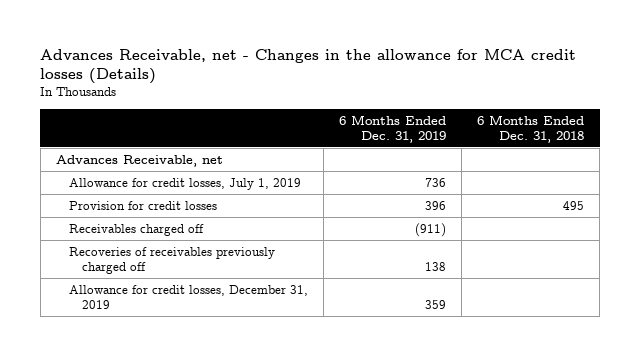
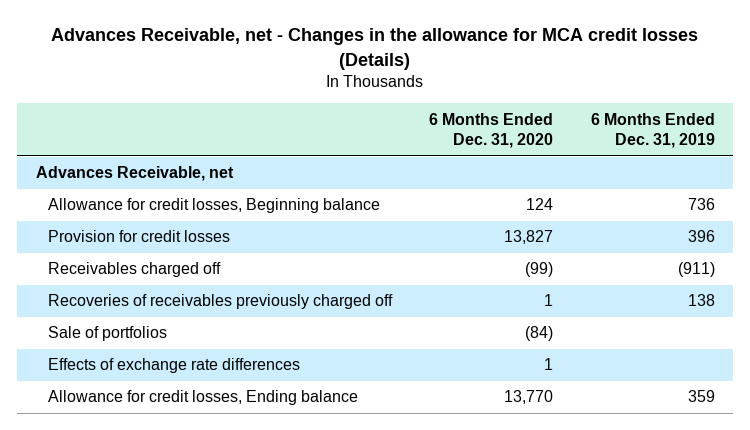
- | 6 Months Ended Dec. 31, 2019 | 6 Months Ended Dec. 31, 2018
+ | 6 Months Ended Dec. 31, 2020 | 6 Months Ended Dec. 31, 2019
- Allowance for credit losses, July 1, 2019 | 736 |
+ Allowance for credit losses, Beginning balance | 124 | 736
- Allowance for credit losses, December 31, 2019 | 359 |
+ Sale of portfolios | (84) |
+ Effects of exchange rate differences | 1 |
+ Allowance for credit losses, Ending balance | 13,770 | 359

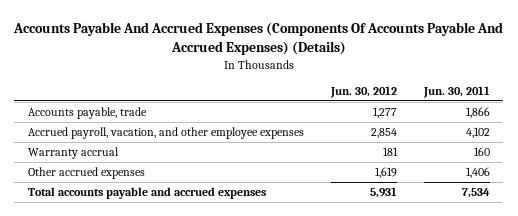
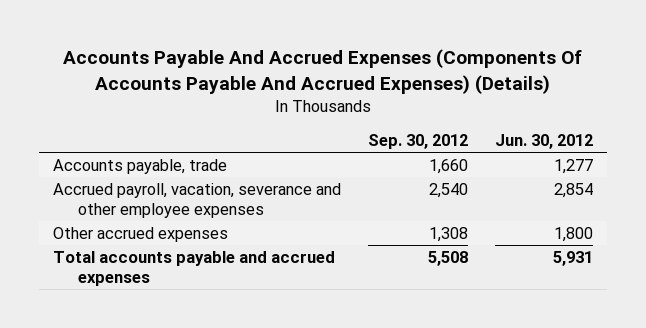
- | Jun. 30, 2012 | Jun. 30, 2011
+ | Sep. 30, 2012 | Jun. 30, 2012
- Accrued payroll, vacation, and other employee expenses | 2,854 | 4,102
- Warranty accrual | 181 | 160
- Other accrued expenses | 1,619 | 1,406
+ Accrued payroll, vacation, severance and other employee expenses | 2,540 | 2,854
+ Other accrued expenses | 1,308 | 1,800

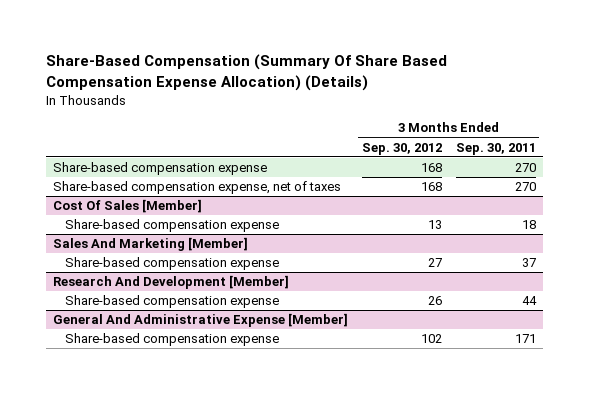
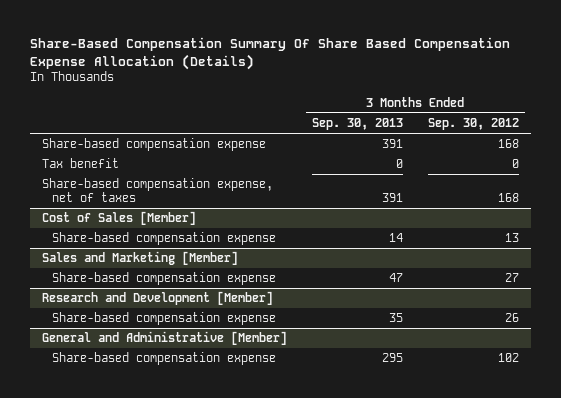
- Share-Based Compensation (Summary Of Share Based Compensation Expense Allocation) (Details)
+ Share-Based Compensation Summary Of Share Based Compensation Expense Allocation (Details)
- | 3 Months Ended Sep. 30, 2012 | 3 Months Ended Sep. 30, 2011
+ | 3 Months Ended Sep. 30, 2013 | 3 Months Ended Sep. 30, 2012
+ Tax benefit | 0 | 0
- Cost Of Sales [Member]
+ Cost of Sales [Member]
- Sales And Marketing [Member]
+ Sales and Marketing [Member]
- Research And Development [Member]
+ Research and Development [Member]
- General And Administrative Expense [Member]
+ General and Administrative [Member]

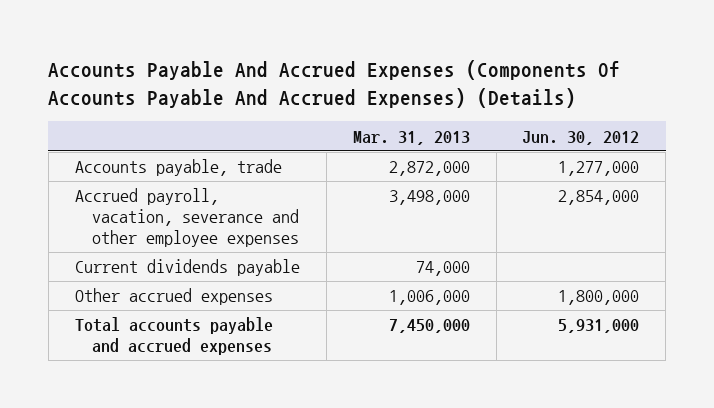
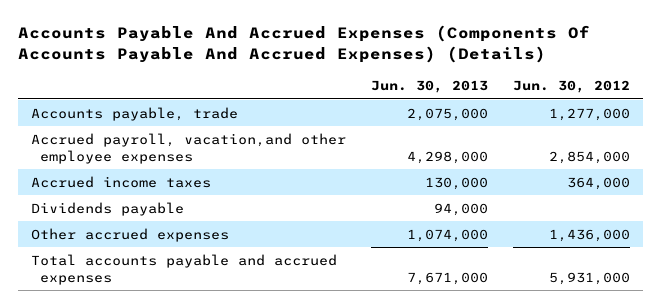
- | Mar. 31, 2013 | Jun. 30, 2012
+ | Jun. 30, 2013 | Jun. 30, 2012
- Accrued payroll, vacation, severance and other employee expenses | 3,498,000 | 2,854,000
- Current dividends payable | 74,000 |
- Other accrued expenses | 1,006,000 | 1,800,000
+ Accrued payroll, vacation,and other employee expenses | 4,298,000 | 2,854,000
+ Accrued income taxes | 130,000 | 364,000
+ Dividends payable | 94,000 |
+ Other accrued expenses | 1,074,000 | 1,436,000

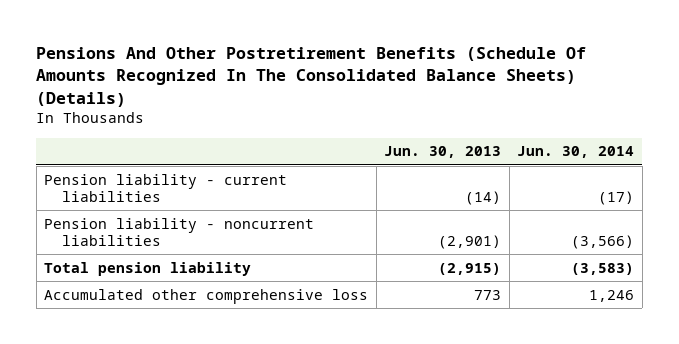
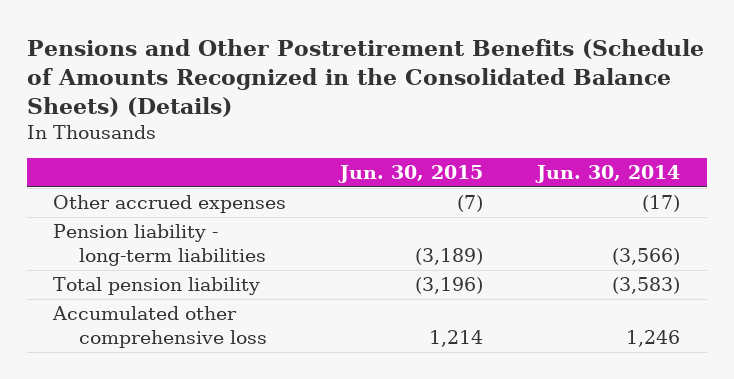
- Pensions And Other Postretirement Benefits (Schedule Of Amounts Recognized In The Consolidated Balance Sheets) (Details)
+ Pensions and Other Postretirement Benefits (Schedule of Amounts Recognized in the Consolidated Balance Sheets) (Details)
- | Jun. 30, 2013 | Jun. 30, 2014
+ | Jun. 30, 2015 | Jun. 30, 2014
- Pension liability - current liabilities | (14) | (17)
- Pension liability - noncurrent liabilities | (2,901) | (3,566)
+ Other accrued expenses | (7) | (17)
+ Pension liability - long-term liabilities | (3,189) | (3,566)

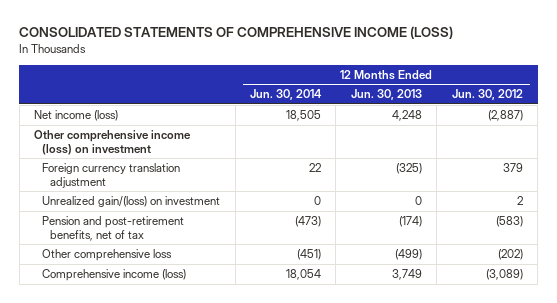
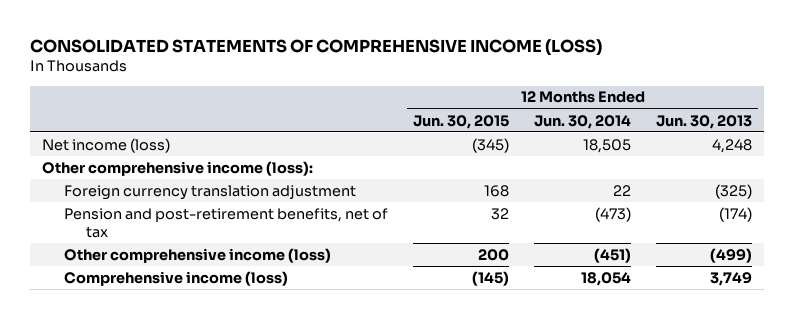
- | 12 Months Ended Jun. 30, 2014 | 12 Months Ended Jun. 30, 2013 | 12 Months Ended Jun. 30, 2012
+ | 12 Months Ended Jun. 30, 2015 | 12 Months Ended Jun. 30, 2014 | 12 Months Ended Jun. 30, 2013
- Other comprehensive income (loss) on investment
+ Other comprehensive income (loss):
- Unrealized gain/(loss) on investment | 0 | 0 | 2
- Other comprehensive loss | (451) | (499) | (202)
+ Other comprehensive income (loss) | 200 | (451) | (499)

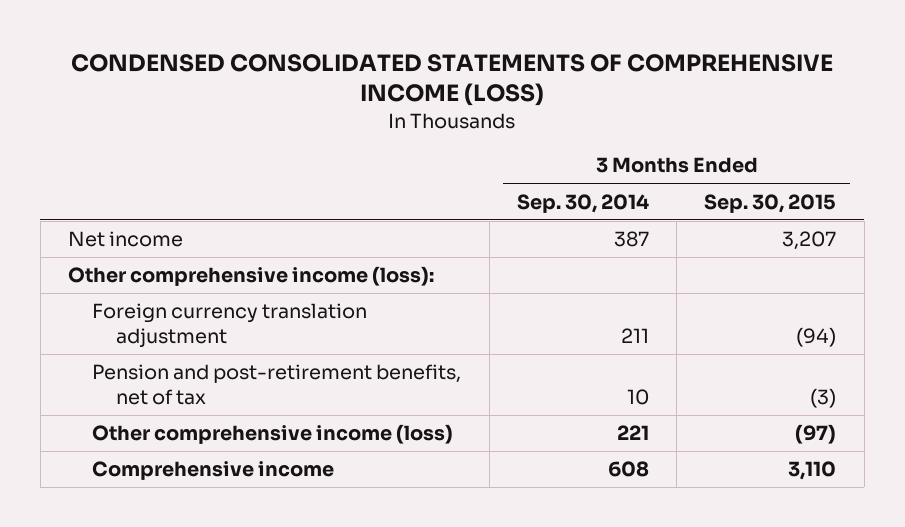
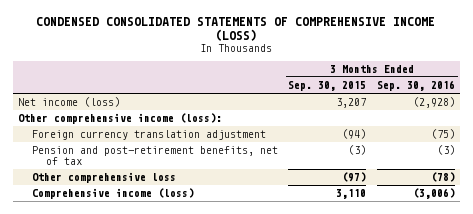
- | 3 Months Ended Sep. 30, 2014 | 3 Months Ended Sep. 30, 2015
+ | 3 Months Ended Sep. 30, 2015 | 3 Months Ended Sep. 30, 2016
- Net income | 387 | 3,207
+ Net income (loss) | 3,207 | (2,928)
- Other comprehensive income (loss) | 221 | (97)
- Comprehensive income | 608 | 3,110
+ Other comprehensive loss | (97) | (78)
+ Comprehensive income (loss) | 3,110 | (3,006)

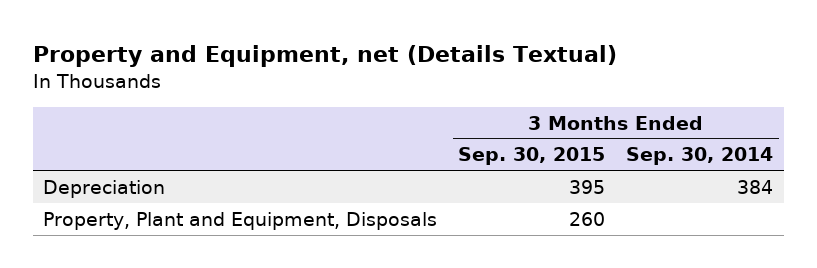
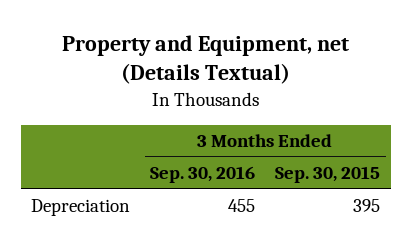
- | 3 Months Ended Sep. 30, 2015 | 3 Months Ended Sep. 30, 2014
+ | 3 Months Ended Sep. 30, 2016 | 3 Months Ended Sep. 30, 2015
- Property, Plant and Equipment, Disposals | 260 |

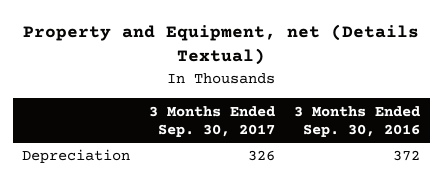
- | 3 Months Ended Sep. 30, 2016 | 3 Months Ended Sep. 30, 2015
+ | 3 Months Ended Sep. 30, 2017 | 3 Months Ended Sep. 30, 2016
- Depreciation | 455 | 395
+ Depreciation | 326 | 372

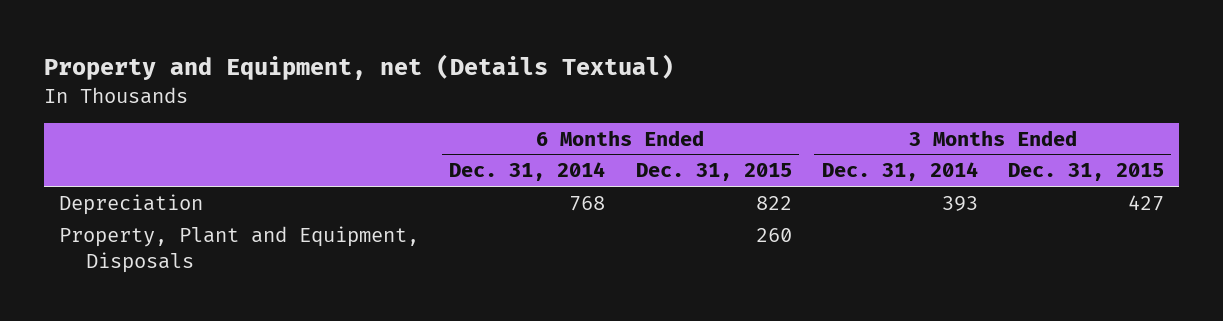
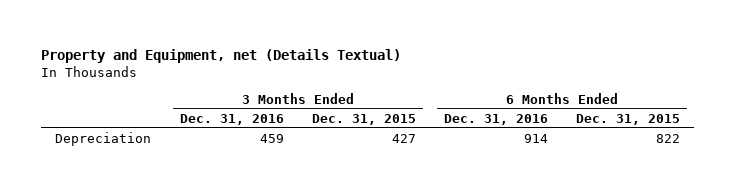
- | 6 Months Ended Dec. 31, 2014 | 6 Months Ended Dec. 31, 2015 | 3 Months Ended Dec. 31, 2014 | 3 Months Ended Dec. 31, 2015
+ | 3 Months Ended Dec. 31, 2016 | 3 Months Ended Dec. 31, 2015 | 6 Months Ended Dec. 31, 2016 | 6 Months Ended Dec. 31, 2015
- Property, Plant and Equipment, Disposals | | 260 | |

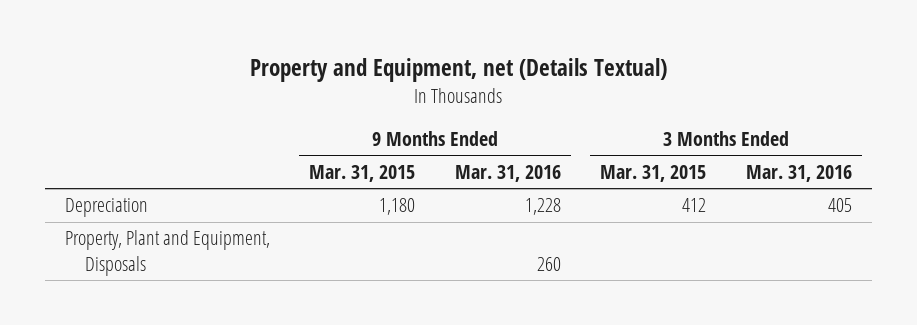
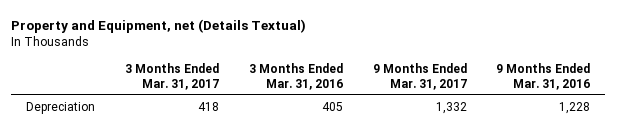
- | 9 Months Ended Mar. 31, 2015 | 9 Months Ended Mar. 31, 2016 | 3 Months Ended Mar. 31, 2015 | 3 Months Ended Mar. 31, 2016
+ | 3 Months Ended Mar. 31, 2017 | 3 Months Ended Mar. 31, 2016 | 9 Months Ended Mar. 31, 2017 | 9 Months Ended Mar. 31, 2016
- Property, Plant and Equipment, Disposals | | 260 | |

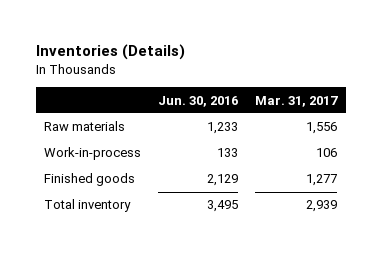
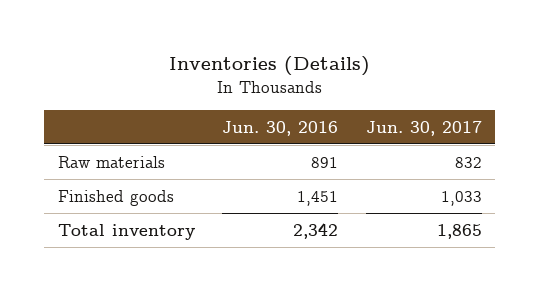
- | Jun. 30, 2016 | Mar. 31, 2017
+ | Jun. 30, 2016 | Jun. 30, 2017
- Raw materials | 1,233 | 1,556
- Work-in-process | 133 | 106
- Finished goods | 2,129 | 1,277
- Total inventory | 3,495 | 2,939
+ Raw materials | 891 | 832
+ Finished goods | 1,451 | 1,033
+ Total inventory | 2,342 | 1,865

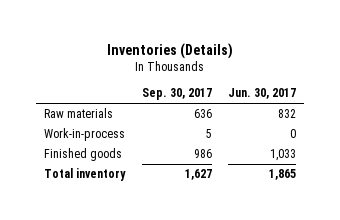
- | Jun. 30, 2016 | Jun. 30, 2017
+ | Sep. 30, 2017 | Jun. 30, 2017
+ Work-in-process | 5 | 0

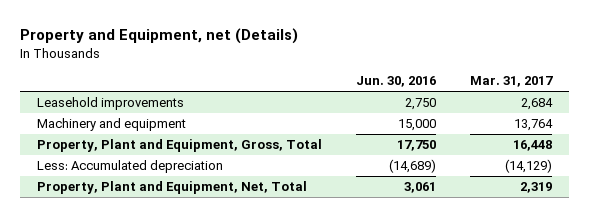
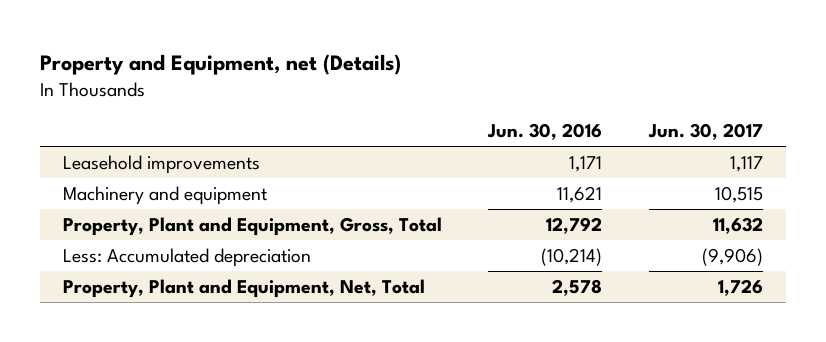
- | Jun. 30, 2016 | Mar. 31, 2017
+ | Jun. 30, 2016 | Jun. 30, 2017
- Leasehold improvements | 2,750 | 2,684
- Machinery and equipment | 15,000 | 13,764
- Property, Plant and Equipment, Gross, Total | 17,750 | 16,448
- Less: Accumulated depreciation | (14,689) | (14,129)
- Property, Plant and Equipment, Net, Total | 3,061 | 2,319
+ Leasehold improvements | 1,171 | 1,117
+ Machinery and equipment | 11,621 | 10,515
+ Property, Plant and Equipment, Gross, Total | 12,792 | 11,632
+ Less: Accumulated depreciation | (10,214) | (9,906)
+ Property, Plant and Equipment, Net, Total | 2,578 | 1,726

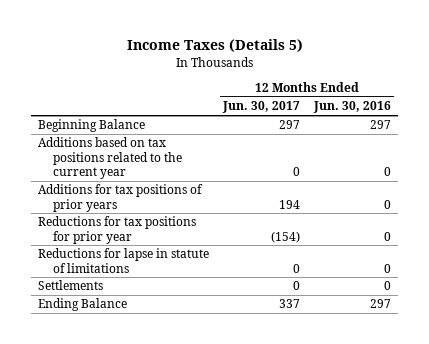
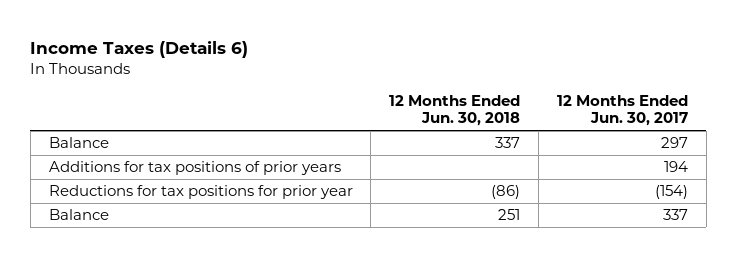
- Income Taxes (Details 5)
+ Income Taxes (Details 6)
- | 12 Months Ended Jun. 30, 2017 | 12 Months Ended Jun. 30, 2016
+ | 12 Months Ended Jun. 30, 2018 | 12 Months Ended Jun. 30, 2017
- Beginning Balance | 297 | 297
- Additions based on tax positions related to the current year | 0 | 0
+ Balance | 337 | 297
- Reductions for lapse in statute of limitations | 0 | 0
- Settlements | 0 | 0
- Ending Balance | 337 | 297
+ Balance | 251 | 337

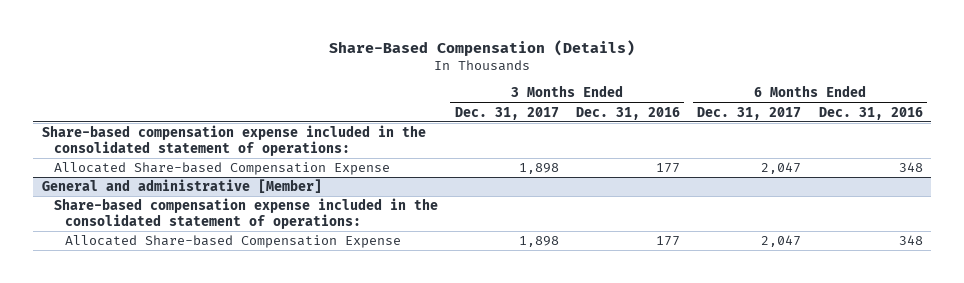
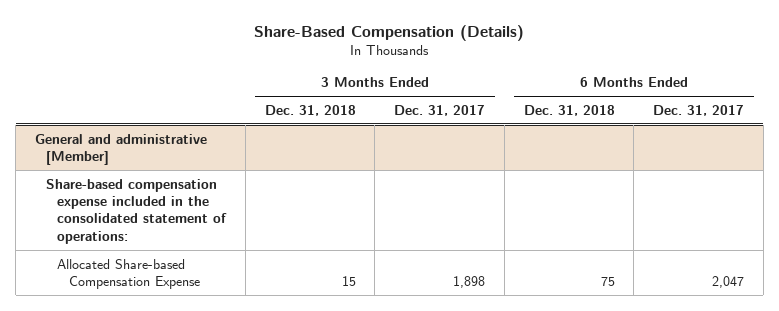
- | 3 Months Ended Dec. 31, 2017 | 3 Months Ended Dec. 31, 2016 | 6 Months Ended Dec. 31, 2017 | 6 Months Ended Dec. 31, 2016
+ | 3 Months Ended Dec. 31, 2018 | 3 Months Ended Dec. 31, 2017 | 6 Months Ended Dec. 31, 2018 | 6 Months Ended Dec. 31, 2017
- Share-based compensation expense included in the consolidated statement of operations:
- Allocated Share-based Compensation Expense | 1,898 | 177 | 2,047 | 348

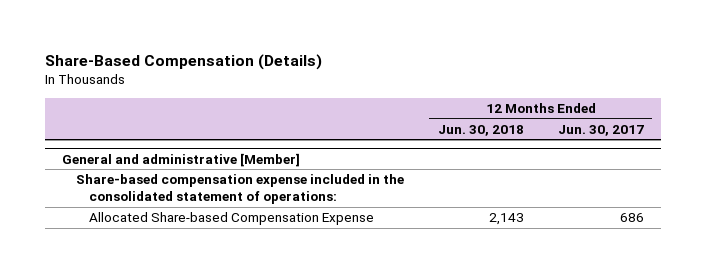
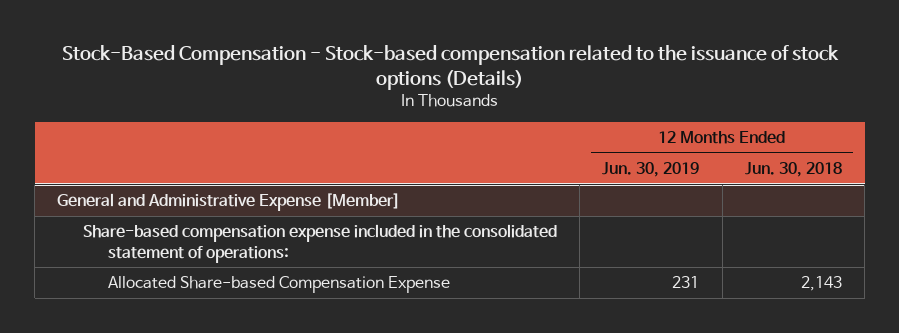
- Share-Based Compensation (Details)
+ Stock-Based Compensation - Stock-based compensation related to the issuance of stock options (Details)
- | 12 Months Ended Jun. 30, 2018 | 12 Months Ended Jun. 30, 2017
+ | 12 Months Ended Jun. 30, 2019 | 12 Months Ended Jun. 30, 2018
- General and administrative [Member]
+ General and Administrative Expense [Member]

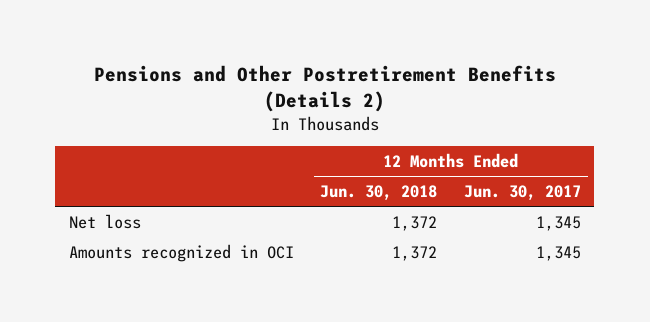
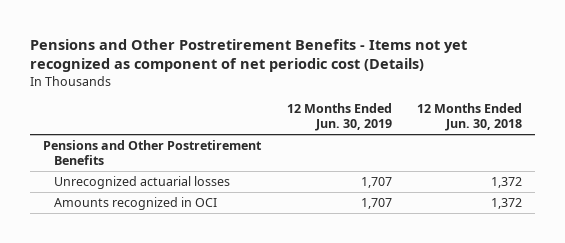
- Pensions and Other Postretirement Benefits (Details 2)
+ Pensions and Other Postretirement Benefits - Items not yet recognized as component of net periodic cost (Details)
- | 12 Months Ended Jun. 30, 2018 | 12 Months Ended Jun. 30, 2017
+ | 12 Months Ended Jun. 30, 2019 | 12 Months Ended Jun. 30, 2018
- Net loss | 1,372 | 1,345
+ Pensions and Other Postretirement Benefits
+ Unrecognized actuarial losses | 1,707 | 1,372

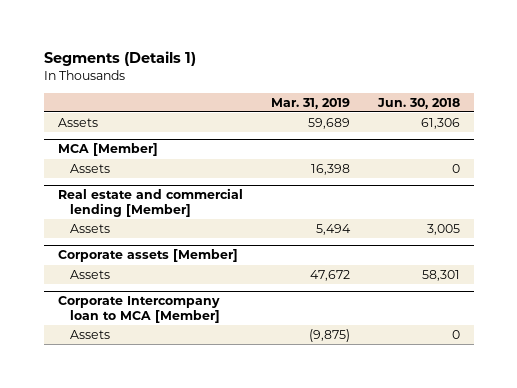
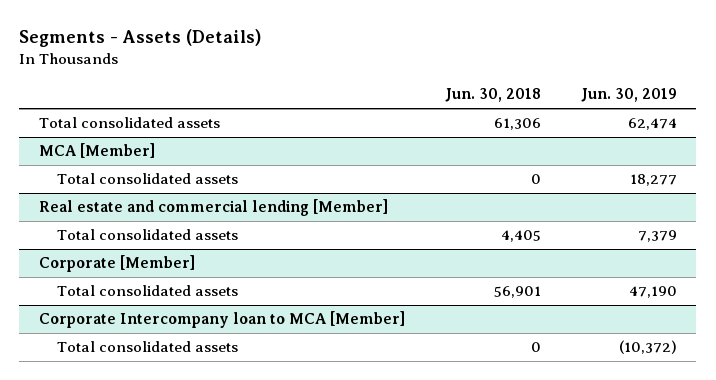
- Segments (Details 1)
+ Segments - Assets (Details)
- | Mar. 31, 2019 | Jun. 30, 2018
+ | Jun. 30, 2018 | Jun. 30, 2019
- Assets | 59,689 | 61,306
+ Total consolidated assets | 61,306 | 62,474
@ MCA [Member]
- Assets | 16,398 | 0
+ Total consolidated assets | 0 | 18,277
@ Real estate and commercial lending [Member]
- Assets | 5,494 | 3,005
- Corporate assets [Member]
- Assets | 47,672 | 58,301
@ Real estate and commercial lending [Member]
+ Total consolidated assets | 4,405 | 7,379
+ Corporate [Member]
+ Total consolidated assets | 56,901 | 47,190
@ Corporate Intercompany loan to MCA [Member]
- Assets | (9,875) | 0
+ Total consolidated assets | 0 | (10,372)

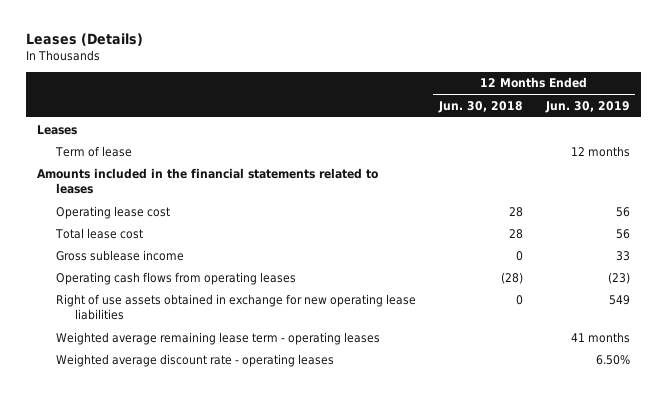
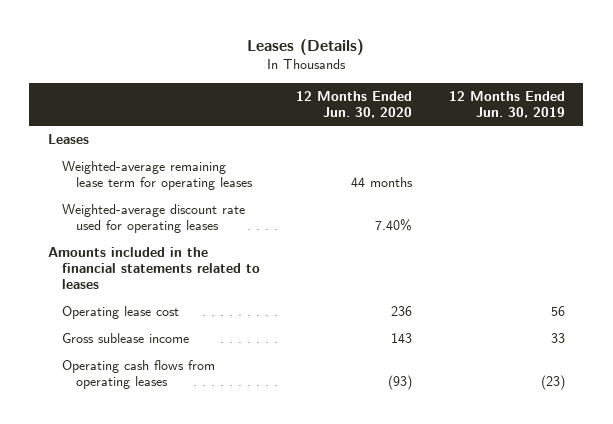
- | 12 Months Ended Jun. 30, 2018 | 12 Months Ended Jun. 30, 2019
+ | 12 Months Ended Jun. 30, 2020 | 12 Months Ended Jun. 30, 2019
- Term of lease | | 12 months
+ Weighted-average remaining lease term for operating leases | 44 months |
+ Weighted-average discount rate used for operating leases | 7.40% |
- Total lease cost | 28 | 56
- Right of use assets obtained in exchange for new operating lease liabilities | 0 | 549
- Weighted average remaining lease term - operating leases | | 41 months
- Weighted average discount rate - operating leases | | 6.50%

